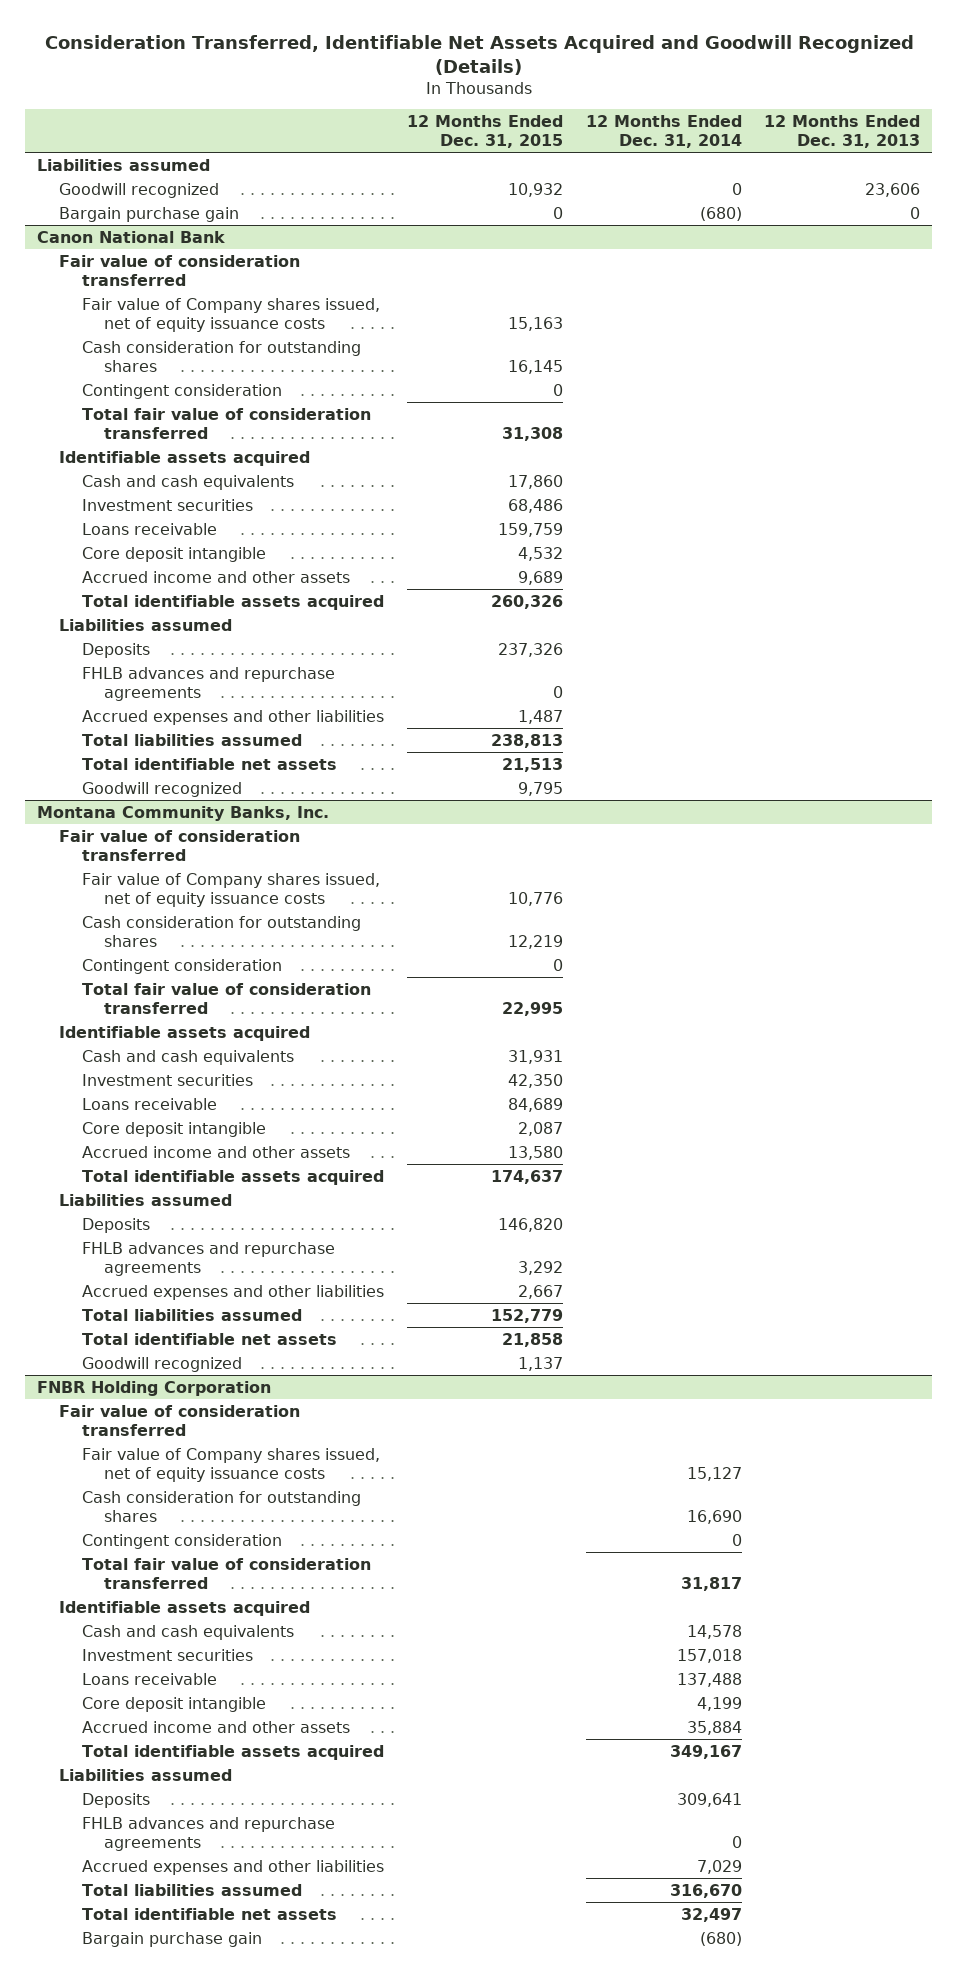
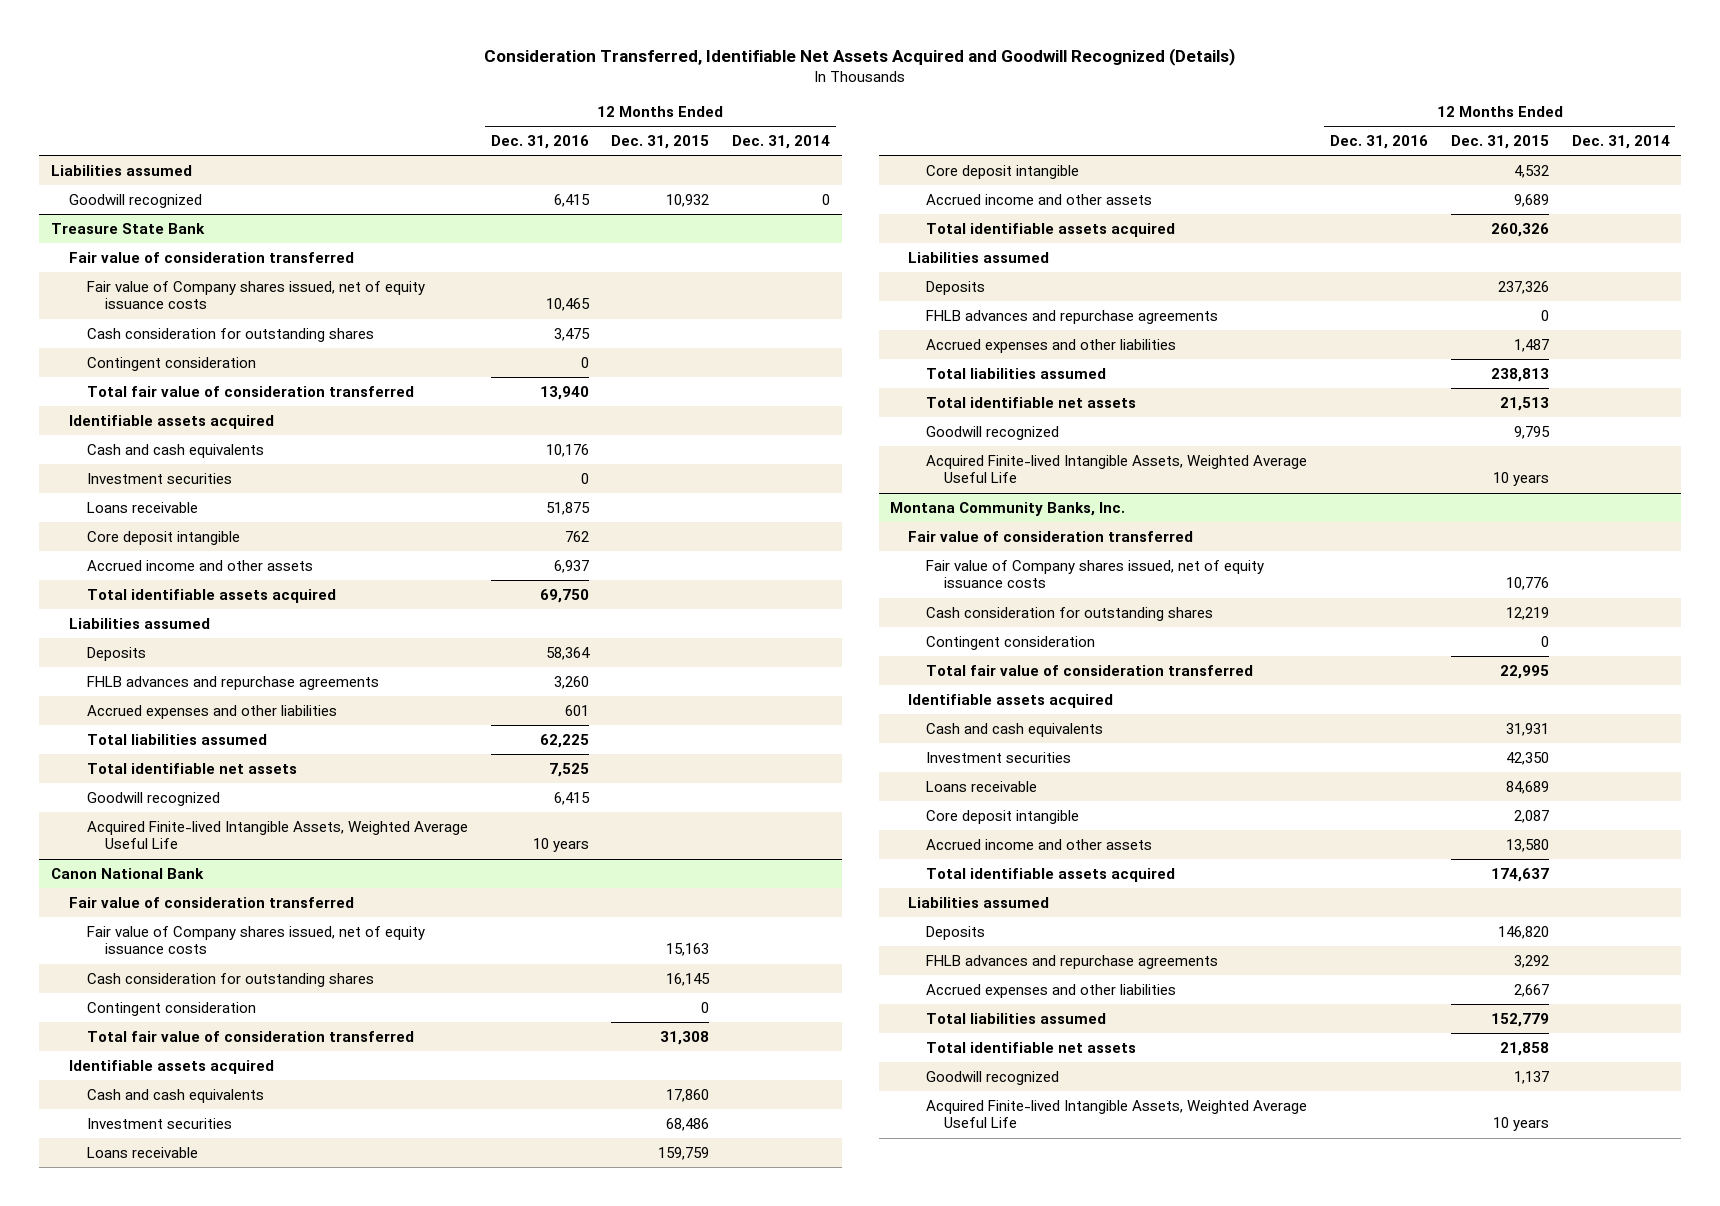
- | 12 Months Ended Dec. 31, 2015 | 12 Months Ended Dec. 31, 2014 | 12 Months Ended Dec. 31, 2013
+ | 12 Months Ended Dec. 31, 2016 | 12 Months Ended Dec. 31, 2015 | 12 Months Ended Dec. 31, 2014
- Bargain purchase gain | 0 | (680) | 0
+ Treasure State Bank
+ Fair value of consideration transferred
+ Fair value of Company shares issued, net of equity issuance costs | 10,465 | |
+ Cash consideration for outstanding shares | 3,475 | |
+ Contingent consideration | 0 | |
+ Total fair value of consideration transferred | 13,940 | |
+ Identifiable assets acquired
+ Cash and cash equivalents | 10,176 | |
+ Investment securities | 0 | |
+ Loans receivable | 51,875 | |
+ Core deposit intangible | 762 | |
+ Accrued income and other assets | 6,937 | |
+ Total identifiable assets acquired | 69,750 | |
+ Liabilities assumed
+ Deposits | 58,364 | |
+ FHLB advances and repurchase agreements | 3,260 | |
+ Accrued expenses and other liabilities | 601 | |
+ Total liabilities assumed | 62,225 | |
+ Total identifiable net assets | 7,525 | |
+ Goodwill recognized | 6,415 | |
+ Acquired Finite-lived Intangible Assets, Weighted Average Useful Life | 10 years | |
@ Canon National Bank
+ Acquired Finite-lived Intangible Assets, Weighted Average Useful Life | | 10 years |
- FNBR Holding Corporation
- Fair value of consideration transferred
- Fair value of Company shares issued, net of equity issuance costs | | 15,127 |
- Cash consideration for outstanding shares | | 16,690 |
- Contingent consideration | | 0 |
- Total fair value of consideration transferred | | 31,817 |
- Identifiable assets acquired
- Cash and cash equivalents | | 14,578 |
- Investment securities | | 157,018 |
- Loans receivable | | 137,488 |
- Core deposit intangible | | 4,199 |
- Accrued income and other assets | | 35,884 |
- Total identifiable assets acquired | | 349,167 |
- Liabilities assumed
- Deposits | | 309,641 |
- FHLB advances and repurchase agreements | | 0 |
- Accrued expenses and other liabilities | | 7,029 |
- Total liabilities assumed | | 316,670 |
- Total identifiable net assets | | 32,497 |
- Bargain purchase gain | | (680) |
@ Montana Community Banks, Inc.
+ Acquired Finite-lived Intangible Assets, Weighted Average Useful Life | | 10 years |

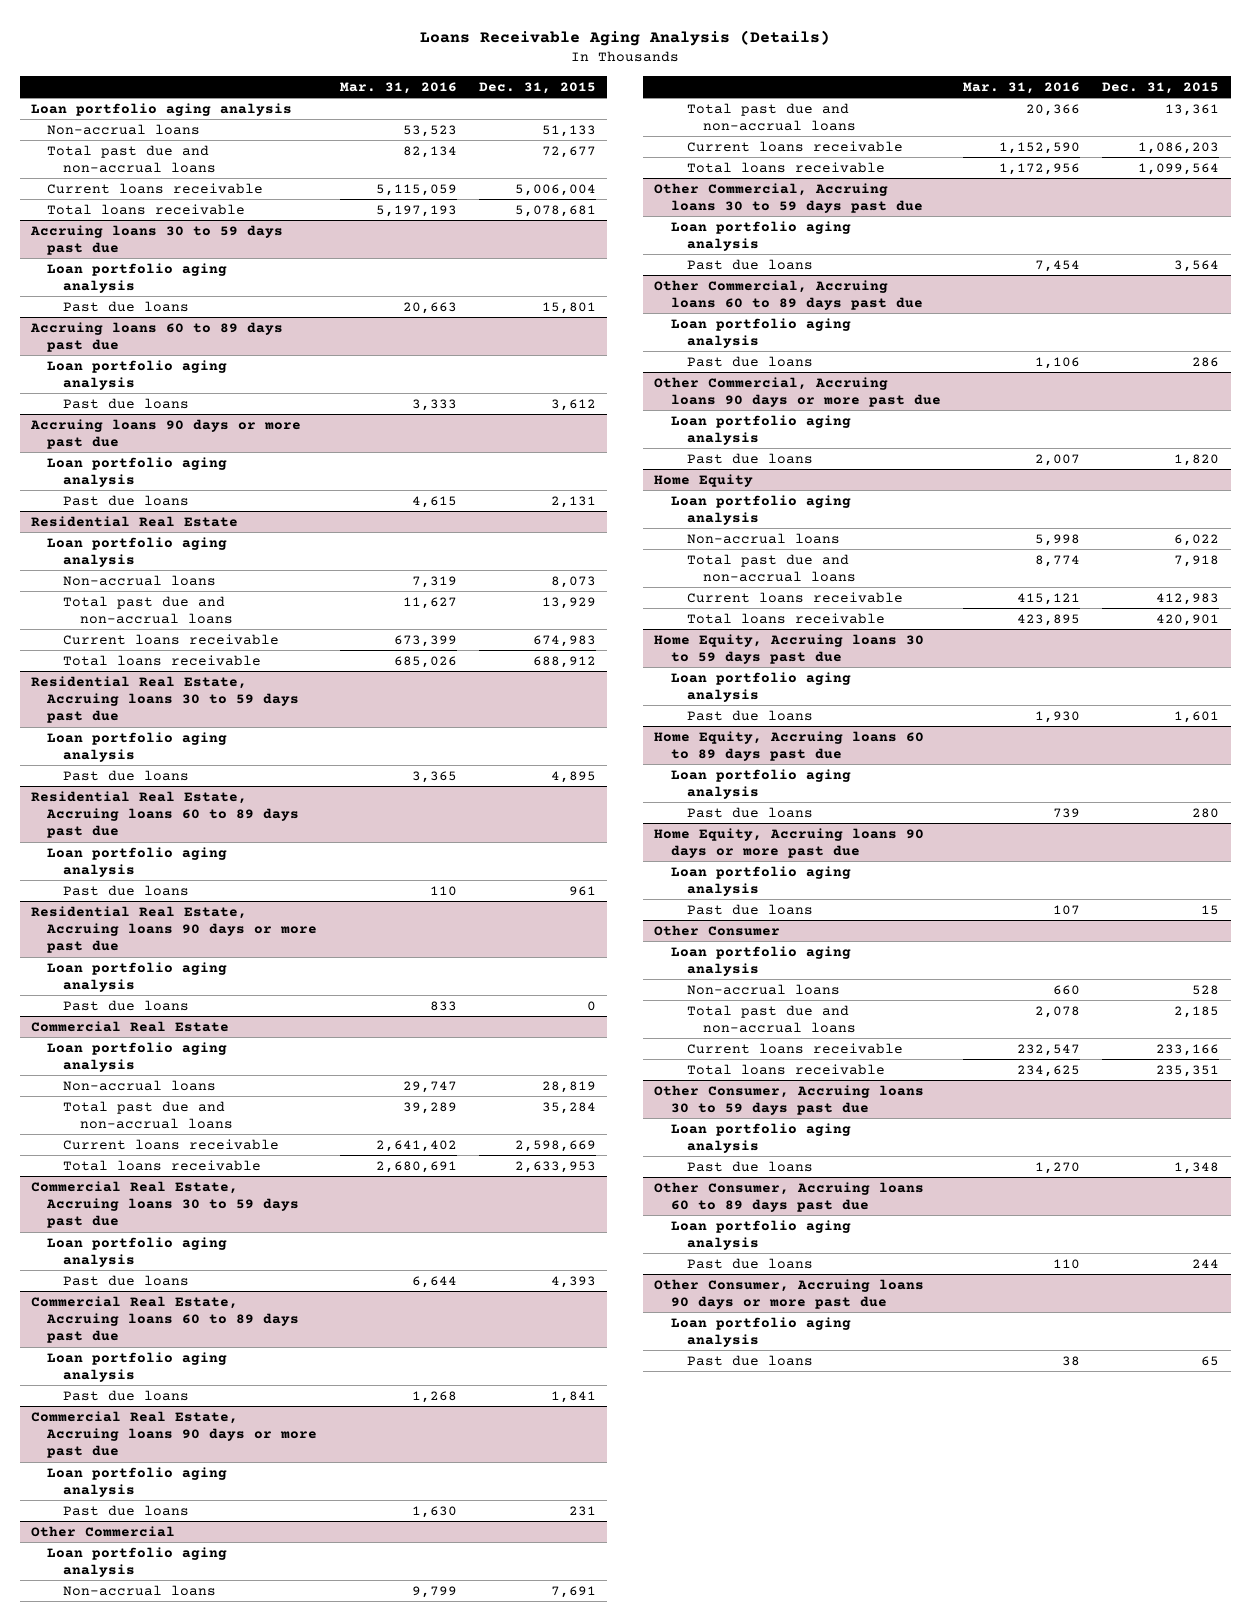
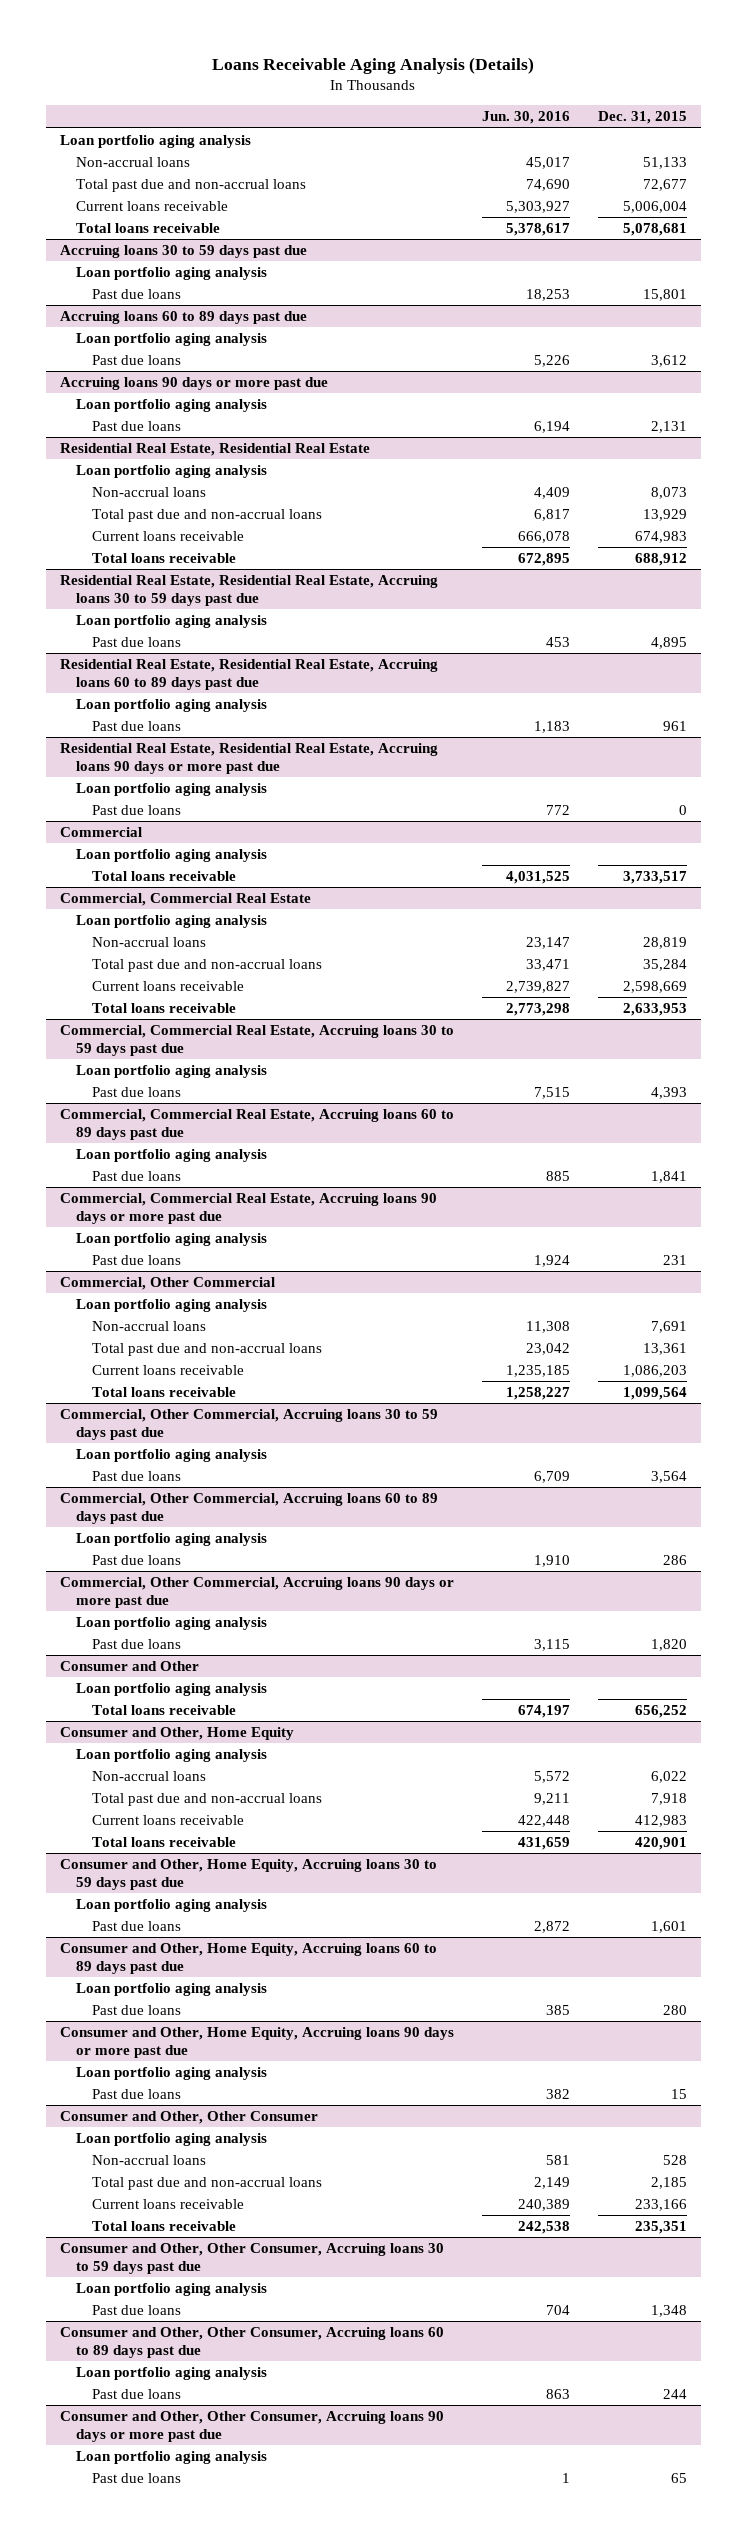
- | Mar. 31, 2016 | Dec. 31, 2015
+ | Jun. 30, 2016 | Dec. 31, 2015
- Residential Real Estate
+ Residential Real Estate, Residential Real Estate
- Residential Real Estate, Accruing loans 30 to 59 days past due
+ Residential Real Estate, Residential Real Estate, Accruing loans 30 to 59 days past due
- Residential Real Estate, Accruing loans 60 to 89 days past due
+ Residential Real Estate, Residential Real Estate, Accruing loans 60 to 89 days past due
- Residential Real Estate, Accruing loans 90 days or more past due
+ Residential Real Estate, Residential Real Estate, Accruing loans 90 days or more past due
- Commercial Real Estate
+ Commercial
+ Total loans receivable | 4,031,525 | 3,733,517
+ Commercial, Commercial Real Estate
+ Loan portfolio aging analysis
- Commercial Real Estate, Accruing loans 30 to 59 days past due
+ Commercial, Commercial Real Estate, Accruing loans 30 to 59 days past due
- Commercial Real Estate, Accruing loans 60 to 89 days past due
+ Commercial, Commercial Real Estate, Accruing loans 60 to 89 days past due
- Commercial Real Estate, Accruing loans 90 days or more past due
+ Commercial, Commercial Real Estate, Accruing loans 90 days or more past due
- Other Commercial
+ Commercial, Other Commercial
- Other Commercial, Accruing loans 30 to 59 days past due
+ Commercial, Other Commercial, Accruing loans 30 to 59 days past due
- Other Commercial, Accruing loans 60 to 89 days past due
+ Commercial, Other Commercial, Accruing loans 60 to 89 days past due
- Other Commercial, Accruing loans 90 days or more past due
+ Commercial, Other Commercial, Accruing loans 90 days or more past due
- Home Equity
+ Consumer and Other
+ Total loans receivable | 674,197 | 656,252
+ Consumer and Other, Home Equity
+ Loan portfolio aging analysis
- Home Equity, Accruing loans 30 to 59 days past due
+ Consumer and Other, Home Equity, Accruing loans 30 to 59 days past due
- Home Equity, Accruing loans 60 to 89 days past due
+ Consumer and Other, Home Equity, Accruing loans 60 to 89 days past due
- Home Equity, Accruing loans 90 days or more past due
+ Consumer and Other, Home Equity, Accruing loans 90 days or more past due
- Other Consumer
+ Consumer and Other, Other Consumer
- Other Consumer, Accruing loans 30 to 59 days past due
+ Consumer and Other, Other Consumer, Accruing loans 30 to 59 days past due
- Other Consumer, Accruing loans 60 to 89 days past due
+ Consumer and Other, Other Consumer, Accruing loans 60 to 89 days past due
- Other Consumer, Accruing loans 90 days or more past due
+ Consumer and Other, Other Consumer, Accruing loans 90 days or more past due

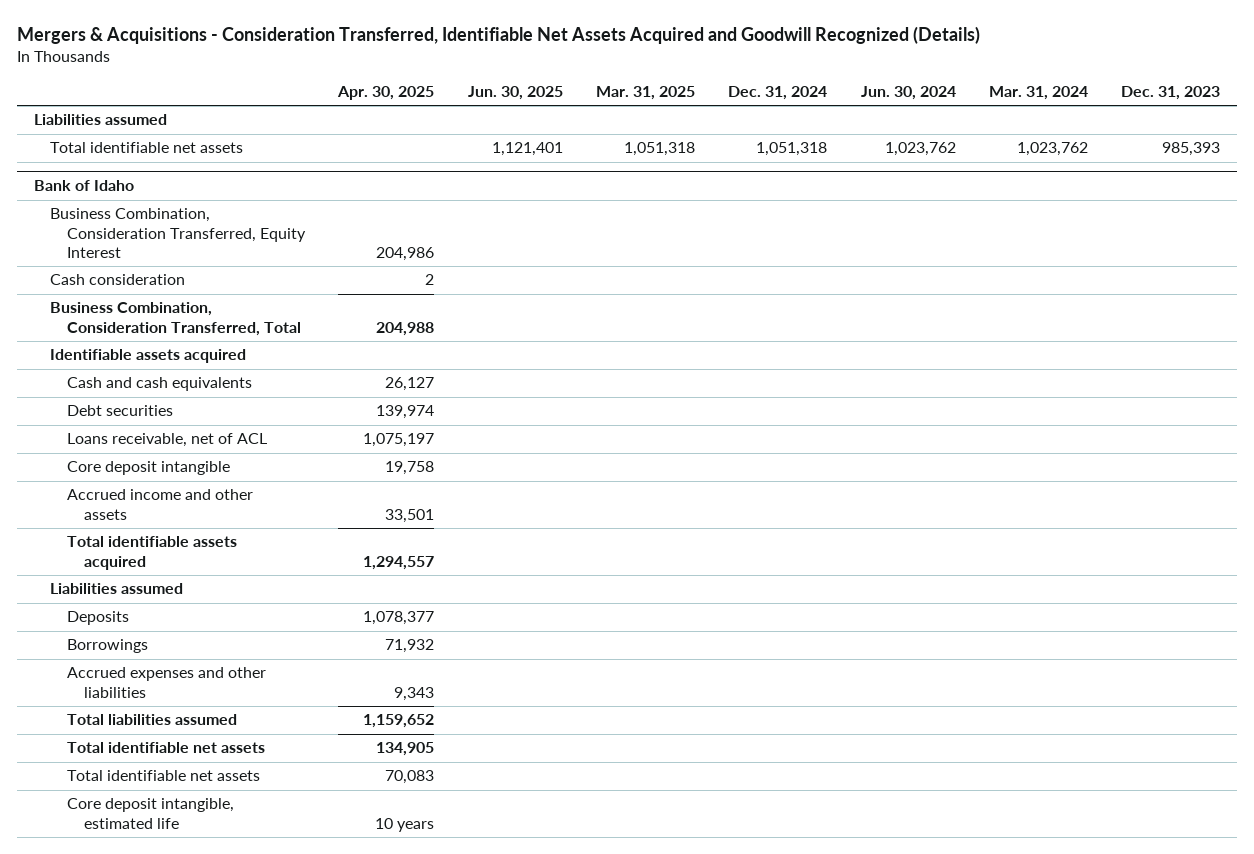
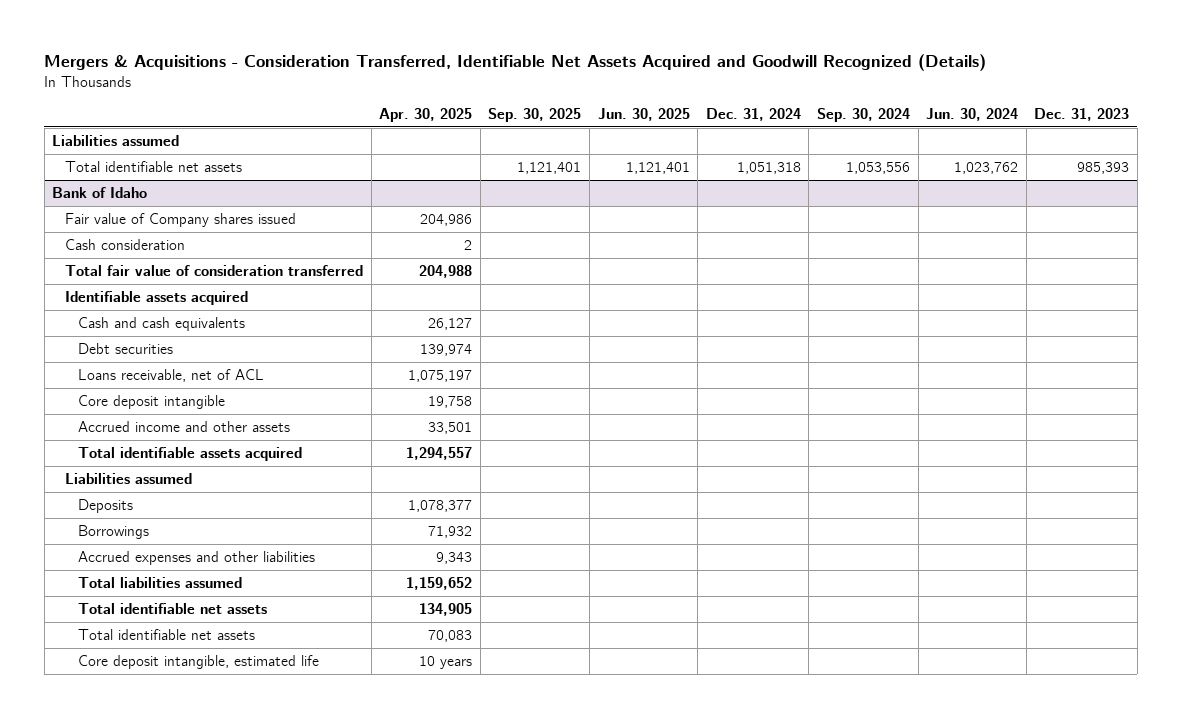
- | Apr. 30, 2025 | Jun. 30, 2025 | Mar. 31, 2025 | Dec. 31, 2024 | Jun. 30, 2024 | Mar. 31, 2024 | Dec. 31, 2023
+ | Apr. 30, 2025 | Sep. 30, 2025 | Jun. 30, 2025 | Dec. 31, 2024 | Sep. 30, 2024 | Jun. 30, 2024 | Dec. 31, 2023
@ Bank of Idaho
- Business Combination, Consideration Transferred, Equity Interest | 204,986 | | | | | |
+ Fair value of Company shares issued | 204,986 | | | | | |
- Business Combination, Consideration Transferred, Total | 204,988 | | | | | |
+ Total fair value of consideration transferred | 204,988 | | | | | |

